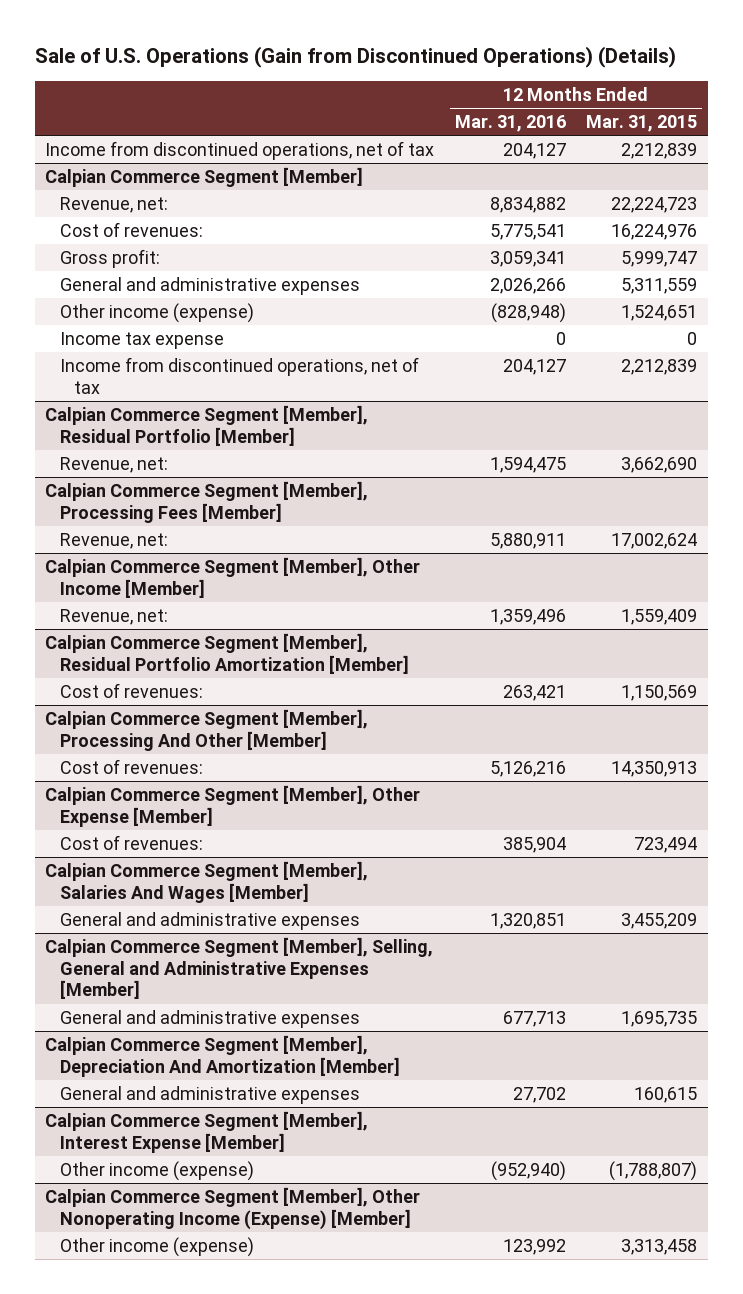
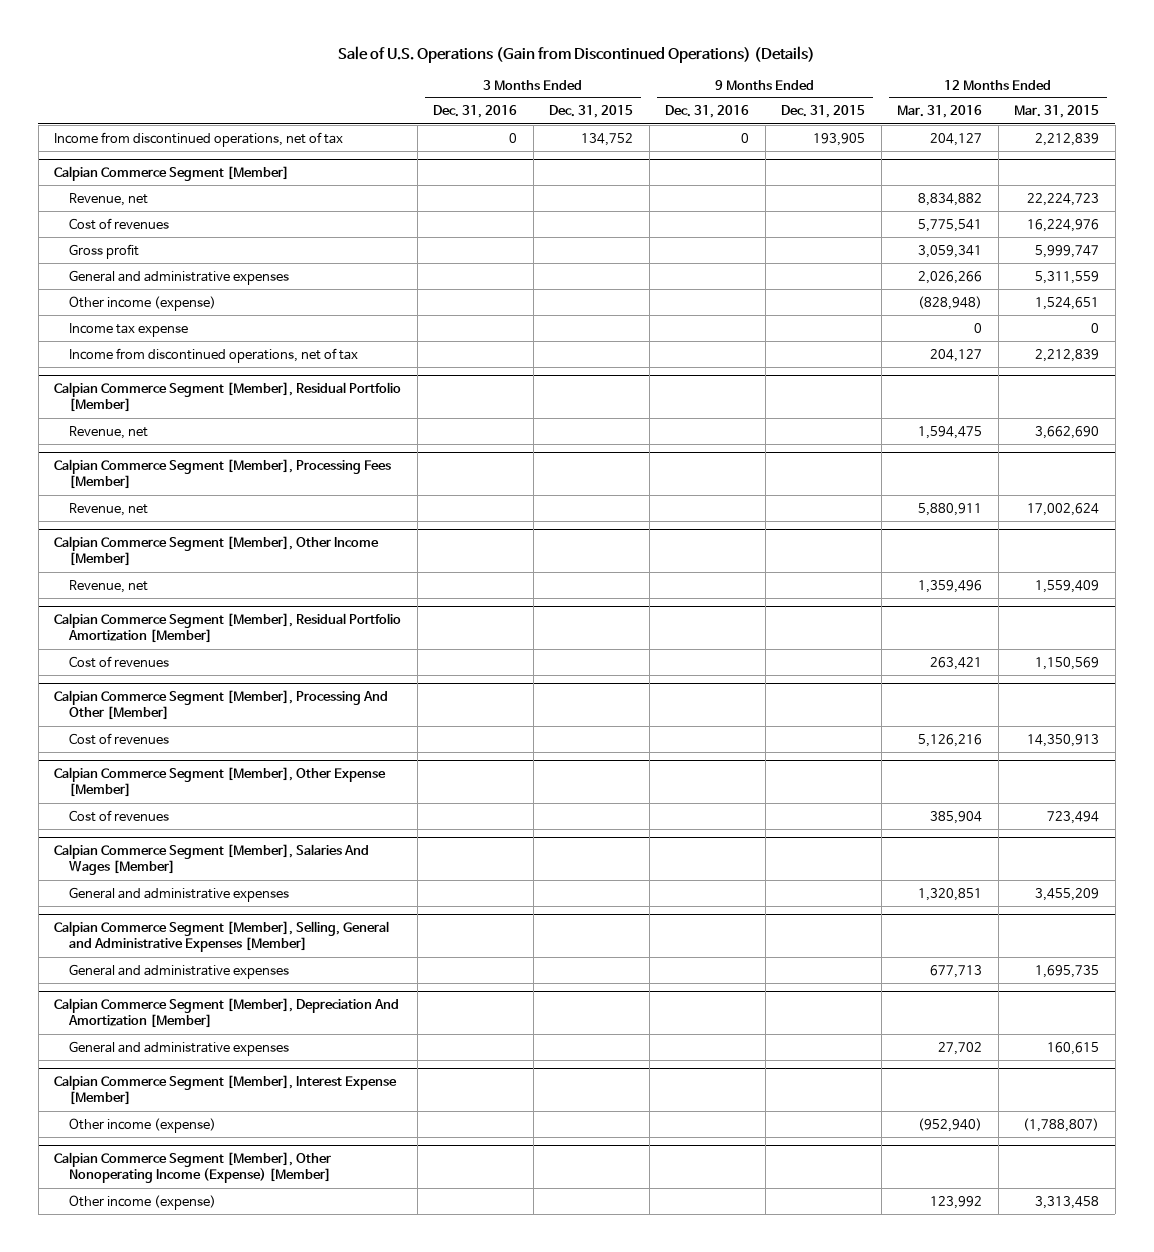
- | 12 Months Ended Mar. 31, 2016 | 12 Months Ended Mar. 31, 2015
+ | 3 Months Ended Dec. 31, 2016 | 3 Months Ended Dec. 31, 2015 | 9 Months Ended Dec. 31, 2016 | 9 Months Ended Dec. 31, 2015 | 12 Months Ended Mar. 31, 2016 | 12 Months Ended Mar. 31, 2015
@ Calpian Commerce Segment [Member]
- Revenue, net: | 8,834,882 | 22,224,723
- Cost of revenues: | 5,775,541 | 16,224,976
- Gross profit: | 3,059,341 | 5,999,747
+ Revenue, net | | | | | 8,834,882 | 22,224,723
+ Cost of revenues | | | | | 5,775,541 | 16,224,976
+ Gross profit | | | | | 3,059,341 | 5,999,747
@ Calpian Commerce Segment [Member], Residual Portfolio [Member]
- Revenue, net: | 1,594,475 | 3,662,690
+ Revenue, net | | | | | 1,594,475 | 3,662,690
@ Calpian Commerce Segment [Member], Processing Fees [Member]
- Revenue, net: | 5,880,911 | 17,002,624
+ Revenue, net | | | | | 5,880,911 | 17,002,624
@ Calpian Commerce Segment [Member], Other Income [Member]
- Revenue, net: | 1,359,496 | 1,559,409
+ Revenue, net | | | | | 1,359,496 | 1,559,409
@ Calpian Commerce Segment [Member], Residual Portfolio Amortization [Member]
- Cost of revenues: | 263,421 | 1,150,569
+ Cost of revenues | | | | | 263,421 | 1,150,569
@ Calpian Commerce Segment [Member], Processing And Other [Member]
- Cost of revenues: | 5,126,216 | 14,350,913
+ Cost of revenues | | | | | 5,126,216 | 14,350,913
@ Calpian Commerce Segment [Member], Other Expense [Member]
- Cost of revenues: | 385,904 | 723,494
+ Cost of revenues | | | | | 385,904 | 723,494

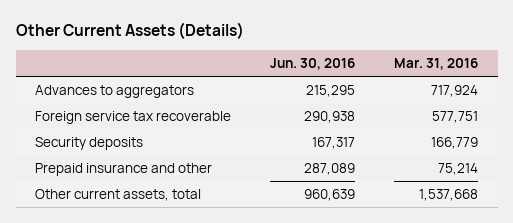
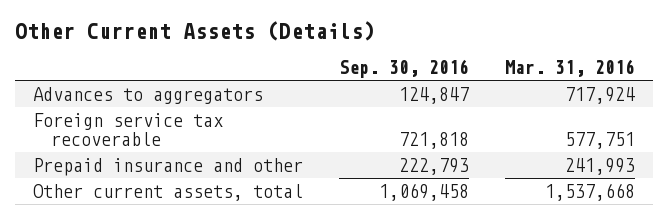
- | Jun. 30, 2016 | Mar. 31, 2016
+ | Sep. 30, 2016 | Mar. 31, 2016
- Security deposits | 167,317 | 166,779
- Prepaid insurance and other | 287,089 | 75,214
+ Prepaid insurance and other | 222,793 | 241,993

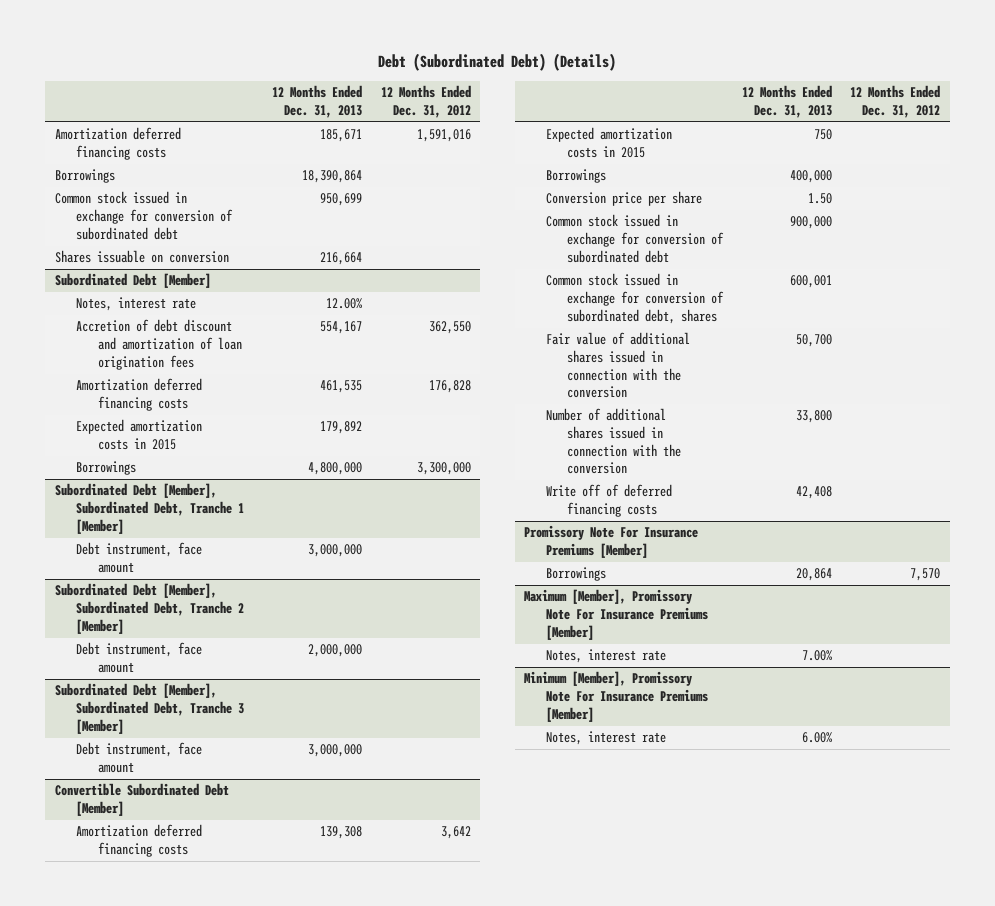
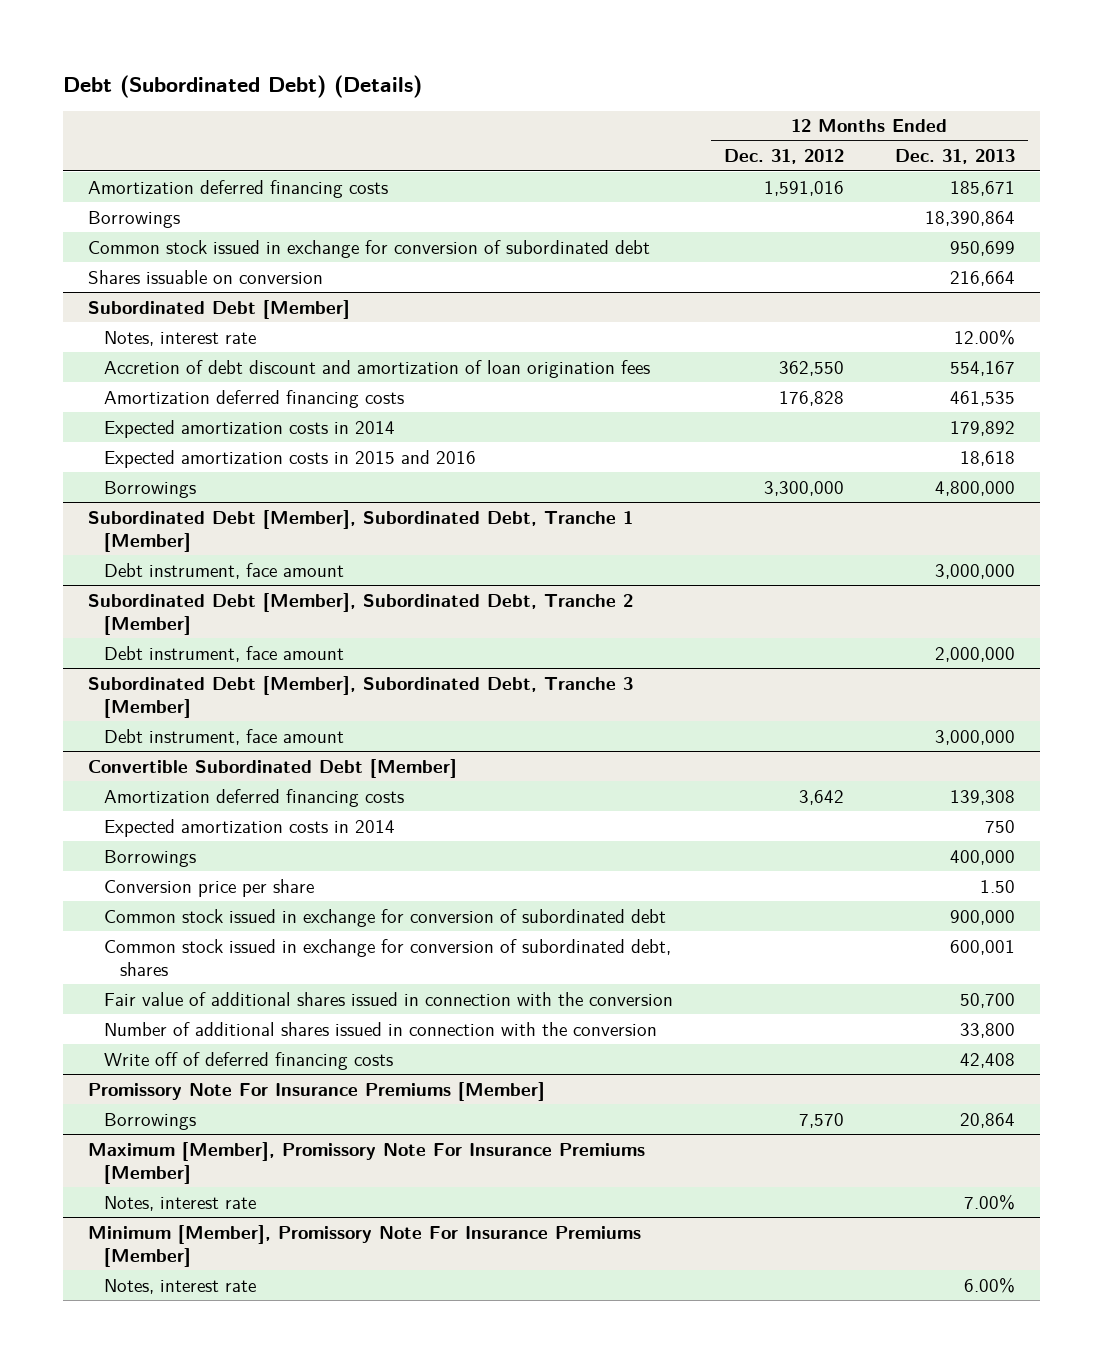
- | 12 Months Ended Dec. 31, 2013 | 12 Months Ended Dec. 31, 2012
+ | 12 Months Ended Dec. 31, 2012 | 12 Months Ended Dec. 31, 2013
@ Subordinated Debt [Member]
- Expected amortization costs in 2015 | 179,892 |
+ Expected amortization costs in 2014 | | 179,892
+ Expected amortization costs in 2015 and 2016 | | 18,618
@ Convertible Subordinated Debt [Member]
- Expected amortization costs in 2015 | 750 |
+ Expected amortization costs in 2014 | | 750

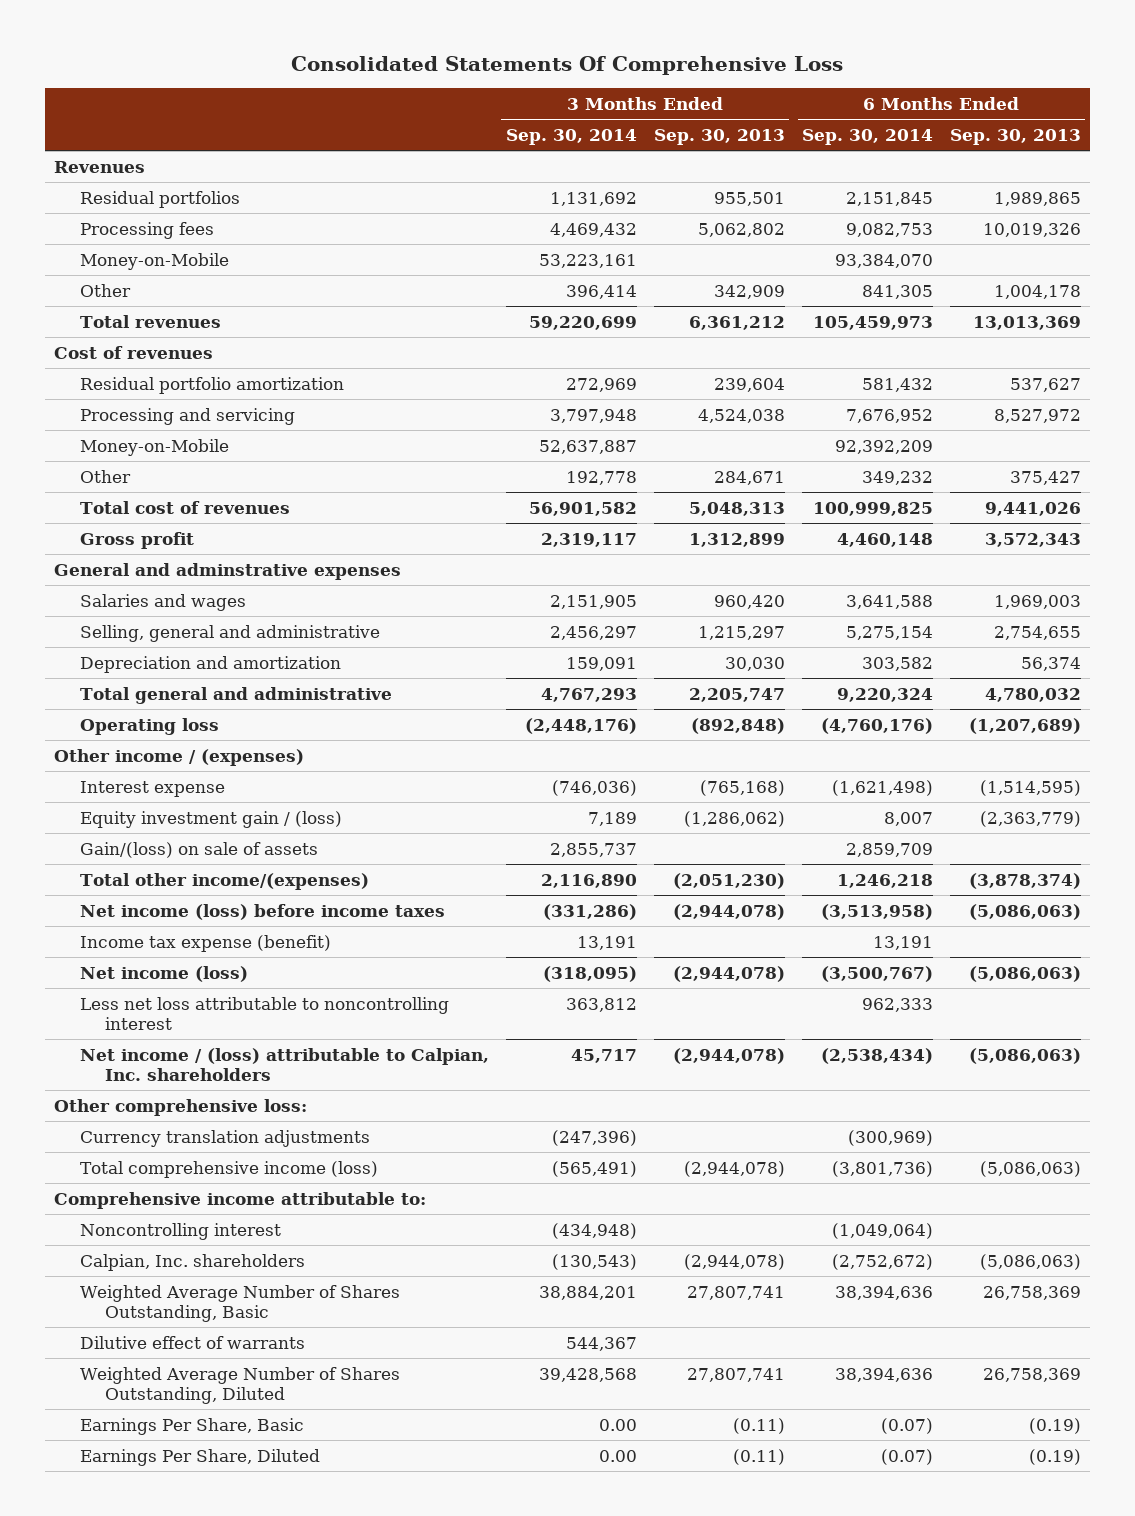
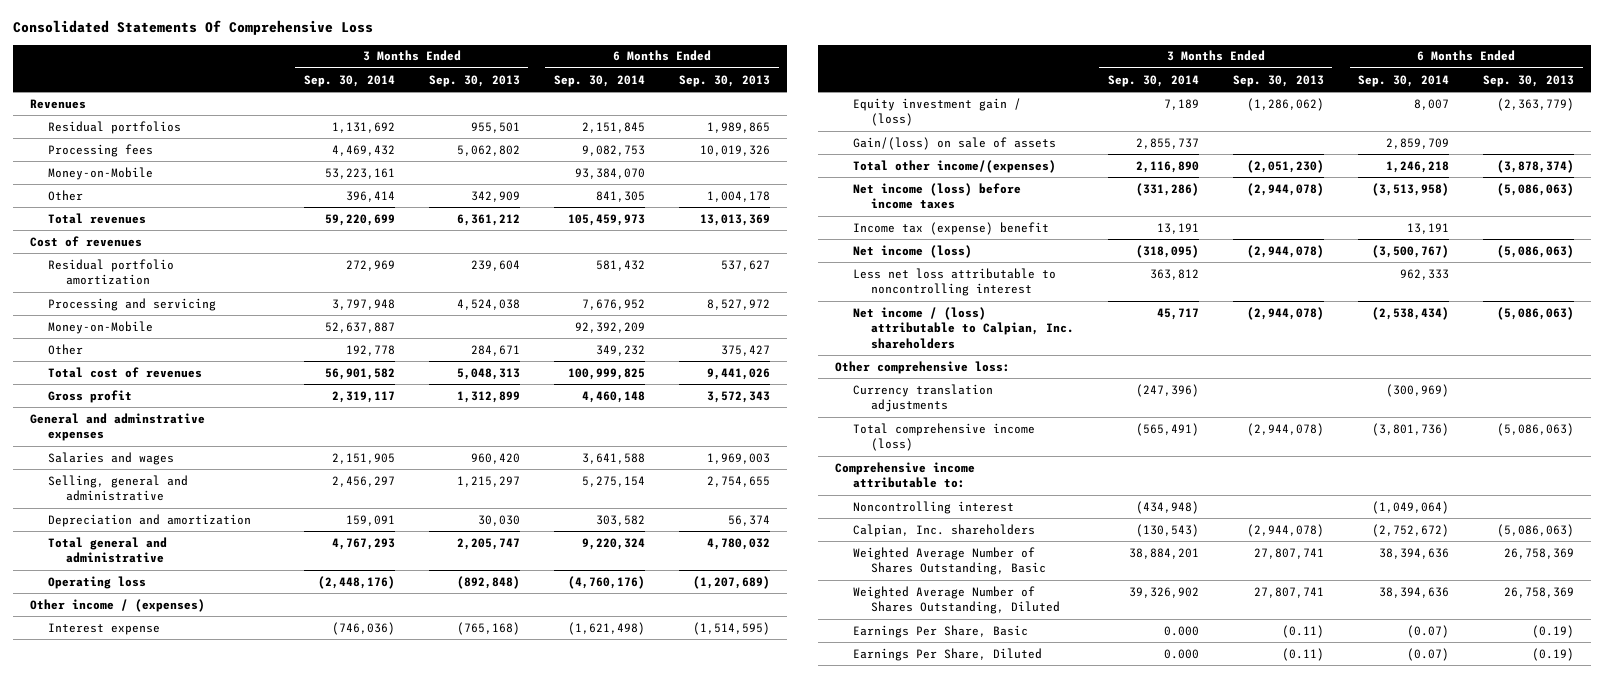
- Income tax expense (benefit) | 13,191 | | 13,191 |
+ Income tax (expense) benefit | 13,191 | | 13,191 |
- Dilutive effect of warrants | 544,367 | | |
- Weighted Average Number of Shares Outstanding, Diluted | 39,428,568 | 27,807,741 | 38,394,636 | 26,758,369
- Earnings Per Share, Basic | 0.00 | (0.11) | (0.07) | (0.19)
- Earnings Per Share, Diluted | 0.00 | (0.11) | (0.07) | (0.19)
+ Weighted Average Number of Shares Outstanding, Diluted | 39,326,902 | 27,807,741 | 38,394,636 | 26,758,369
+ Earnings Per Share, Basic | 0.000 | (0.11) | (0.07) | (0.19)
+ Earnings Per Share, Diluted | 0.000 | (0.11) | (0.07) | (0.19)

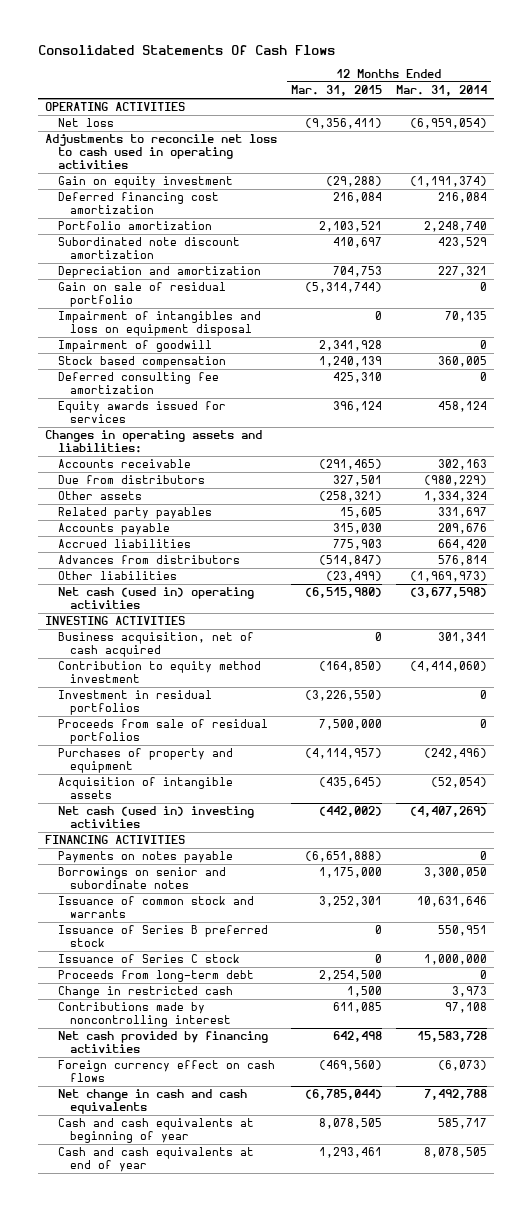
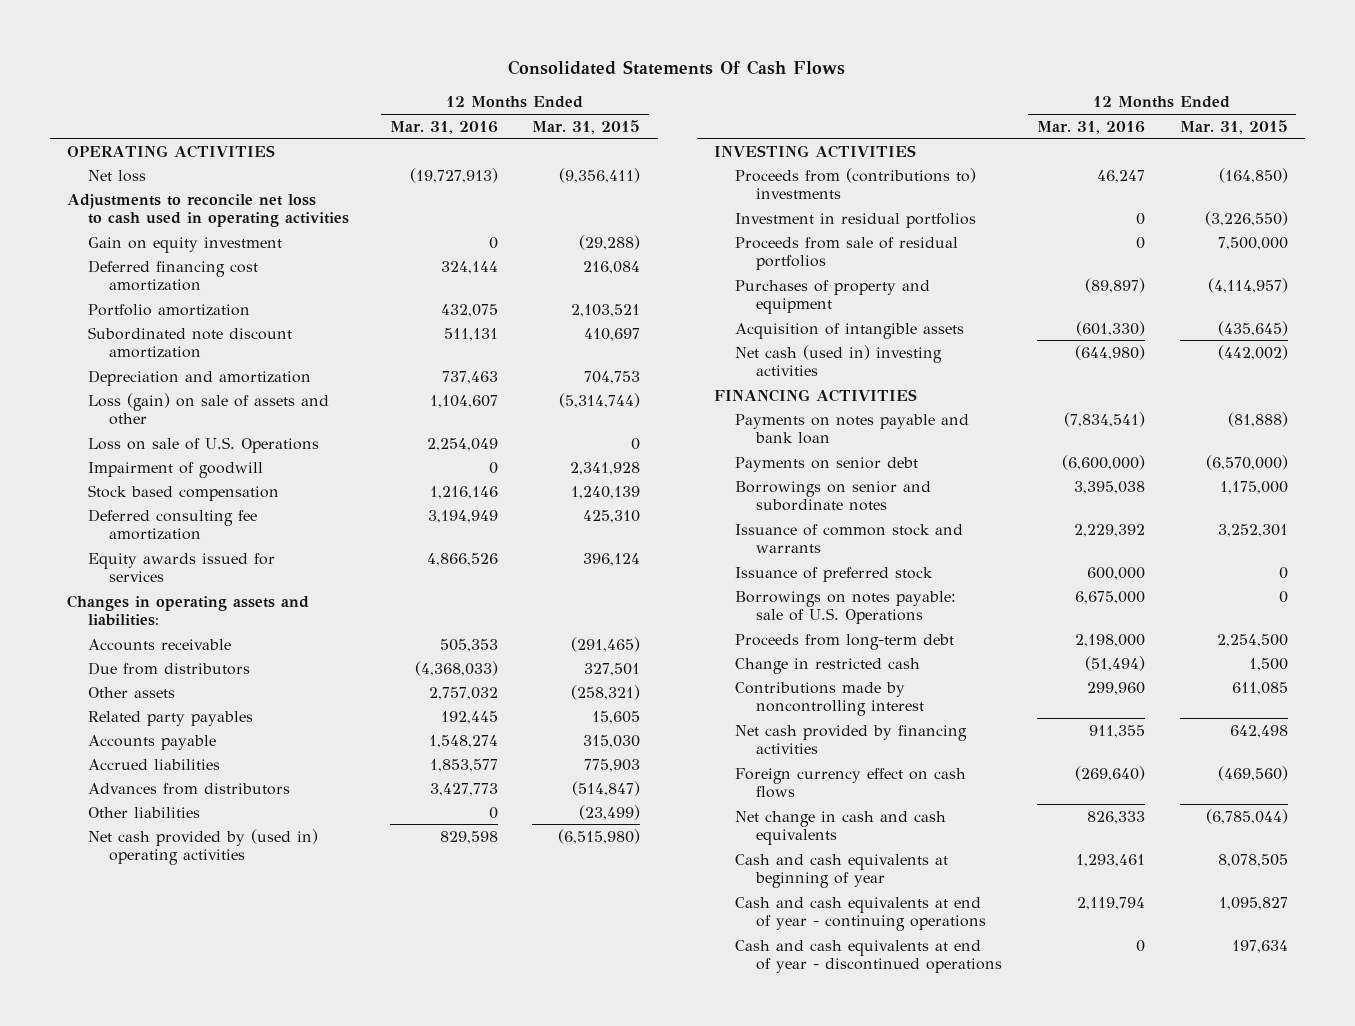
- | 12 Months Ended Mar. 31, 2015 | 12 Months Ended Mar. 31, 2014
+ | 12 Months Ended Mar. 31, 2016 | 12 Months Ended Mar. 31, 2015
- Gain on sale of residual portfolio | (5,314,744) | 0
- Impairment of intangibles and loss on equipment disposal | 0 | 70,135
+ Loss (gain) on sale of assets and other | 1,104,607 | (5,314,744)
+ Loss on sale of U.S. Operations | 2,254,049 | 0
- Net cash (used in) operating activities | (6,515,980) | (3,677,598)
+ Net cash provided by (used in) operating activities | 829,598 | (6,515,980)
- Business acquisition, net of cash acquired | 0 | 301,341
- Contribution to equity method investment | (164,850) | (4,414,060)
+ Proceeds from (contributions to) investments | 46,247 | (164,850)
- Payments on notes payable | (6,651,888) | 0
+ Payments on notes payable and bank loan | (7,834,541) | (81,888)
+ Payments on senior debt | (6,600,000) | (6,570,000)
- Issuance of Series B preferred stock | 0 | 550,951
- Issuance of Series C stock | 0 | 1,000,000
+ Issuance of preferred stock | 600,000 | 0
+ Borrowings on notes payable: sale of U.S. Operations | 6,675,000 | 0
- Cash and cash equivalents at end of year | 1,293,461 | 8,078,505
+ Cash and cash equivalents at end of year - continuing operations | 2,119,794 | 1,095,827
+ Cash and cash equivalents at end of year - discontinued operations | 0 | 197,634

